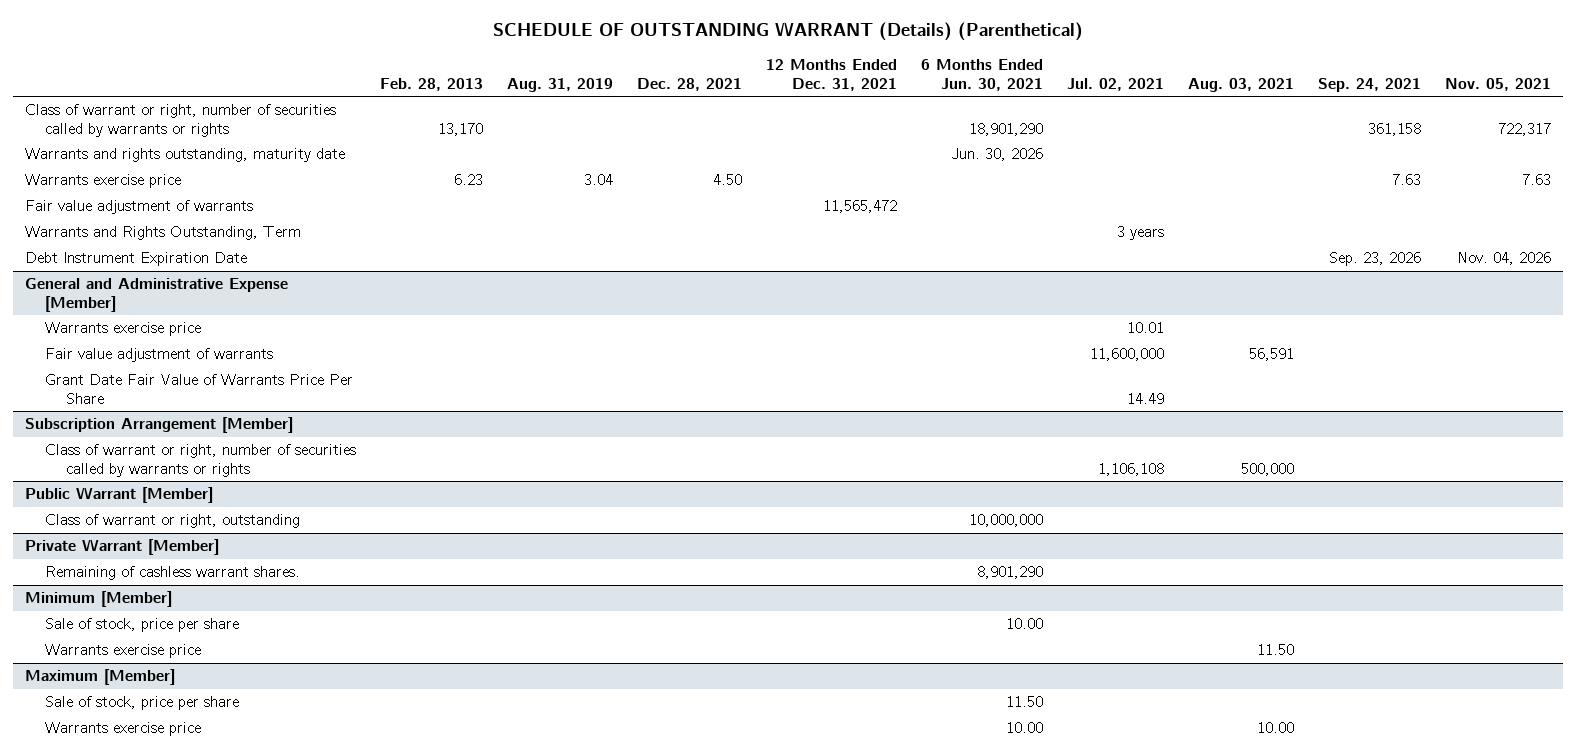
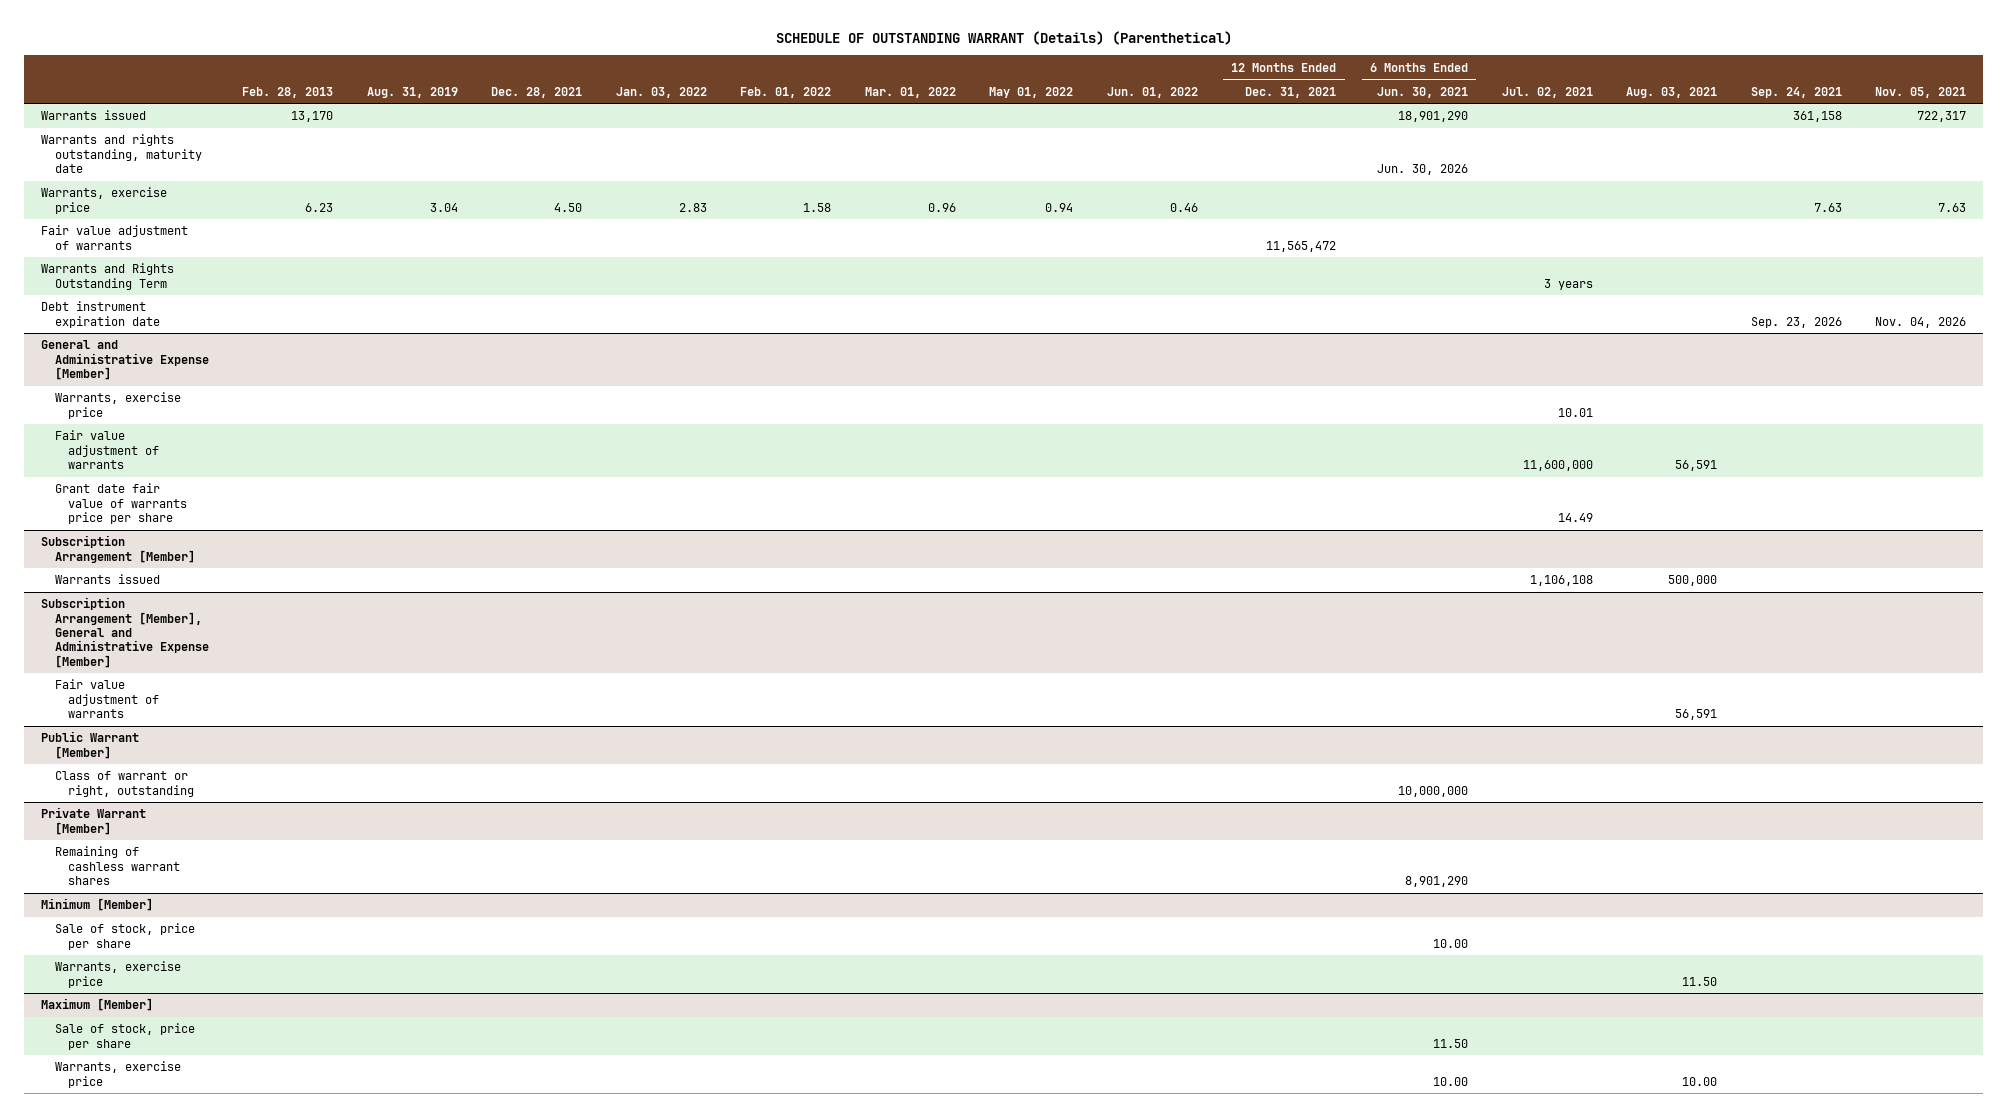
- | Feb. 28, 2013 | Aug. 31, 2019 | Dec. 28, 2021 | 12 Months Ended Dec. 31, 2021 | 6 Months Ended Jun. 30, 2021 | Jul. 02, 2021 | Aug. 03, 2021 | Sep. 24, 2021 | Nov. 05, 2021
+ | Feb. 28, 2013 | Aug. 31, 2019 | Dec. 28, 2021 | Jan. 03, 2022 | Feb. 01, 2022 | Mar. 01, 2022 | May 01, 2022 | Jun. 01, 2022 | 12 Months Ended Dec. 31, 2021 | 6 Months Ended Jun. 30, 2021 | Jul. 02, 2021 | Aug. 03, 2021 | Sep. 24, 2021 | Nov. 05, 2021
- Class of warrant or right, number of securities called by warrants or rights | 13,170 | | | | 18,901,290 | | | 361,158 | 722,317
+ Warrants issued | 13,170 | | | | | | | | | 18,901,290 | | | 361,158 | 722,317
- Warrants exercise price | 6.23 | 3.04 | 4.50 | | | | | 7.63 | 7.63
+ Warrants, exercise price | 6.23 | 3.04 | 4.50 | 2.83 | 1.58 | 0.96 | 0.94 | 0.46 | | | | | 7.63 | 7.63
- Warrants and Rights Outstanding, Term | | | | | | 3 years | | |
- Debt Instrument Expiration Date | | | | | | | | Sep. 23, 2026 | Nov. 04, 2026
+ Warrants and Rights Outstanding Term | | | | | | | | | | | 3 years | | |
+ Debt instrument expiration date | | | | | | | | | | | | | Sep. 23, 2026 | Nov. 04, 2026
@ General and Administrative Expense [Member]
- Warrants exercise price | | | | | | 10.01 | | |
+ Warrants, exercise price | | | | | | | | | | | 10.01 | | |
- Grant Date Fair Value of Warrants Price Per Share | | | | | | 14.49 | | |
+ Grant date fair value of warrants price per share | | | | | | | | | | | 14.49 | | |
@ Subscription Arrangement [Member]
- Class of warrant or right, number of securities called by warrants or rights | | | | | | 1,106,108 | 500,000 | |
+ Warrants issued | | | | | | | | | | | 1,106,108 | 500,000 | |
+ Subscription Arrangement [Member], General and Administrative Expense [Member]
+ Fair value adjustment of warrants | | | | | | | | | | | | 56,591 | |
@ Private Warrant [Member]
- Remaining of cashless warrant shares. | | | | | 8,901,290 | | | |
+ Remaining of cashless warrant shares | | | | | | | | | | 8,901,290 | | | |
@ Minimum [Member]
- Warrants exercise price | | | | | | | 11.50 | |
+ Warrants, exercise price | | | | | | | | | | | | 11.50 | |
@ Maximum [Member]
- Warrants exercise price | | | | | 10.00 | | 10.00 | |
+ Warrants, exercise price | | | | | | | | | | 10.00 | | 10.00 | |

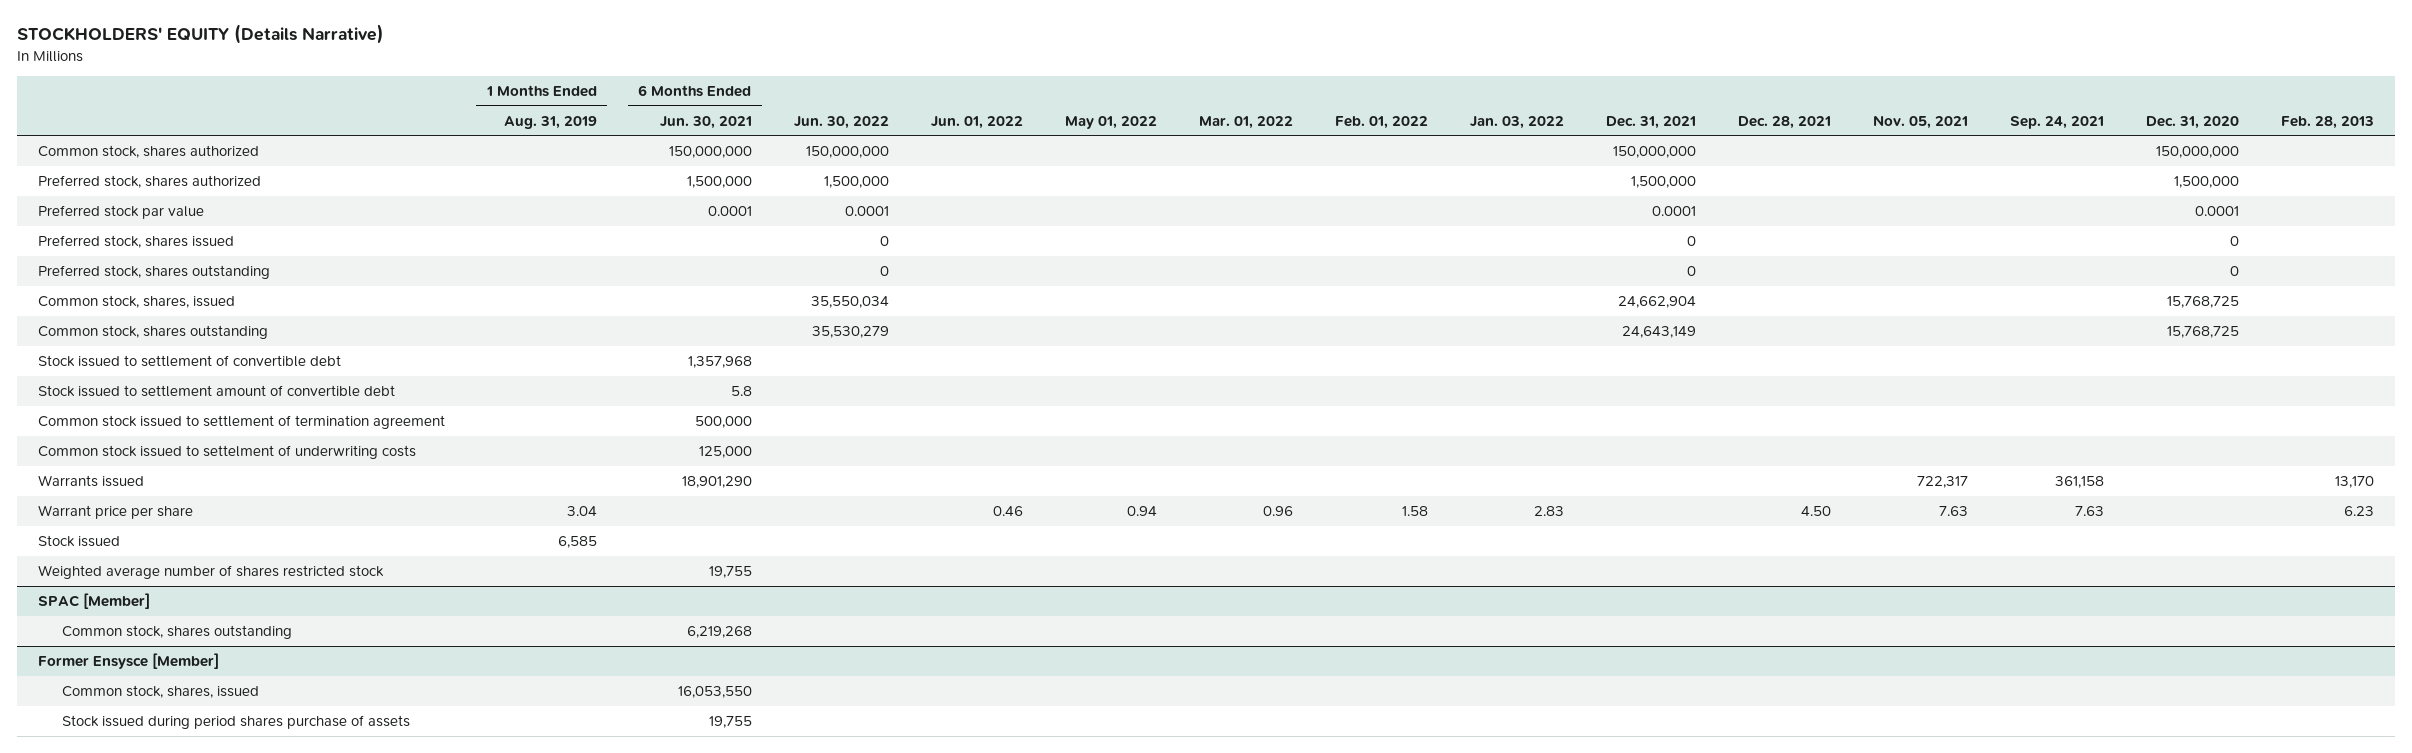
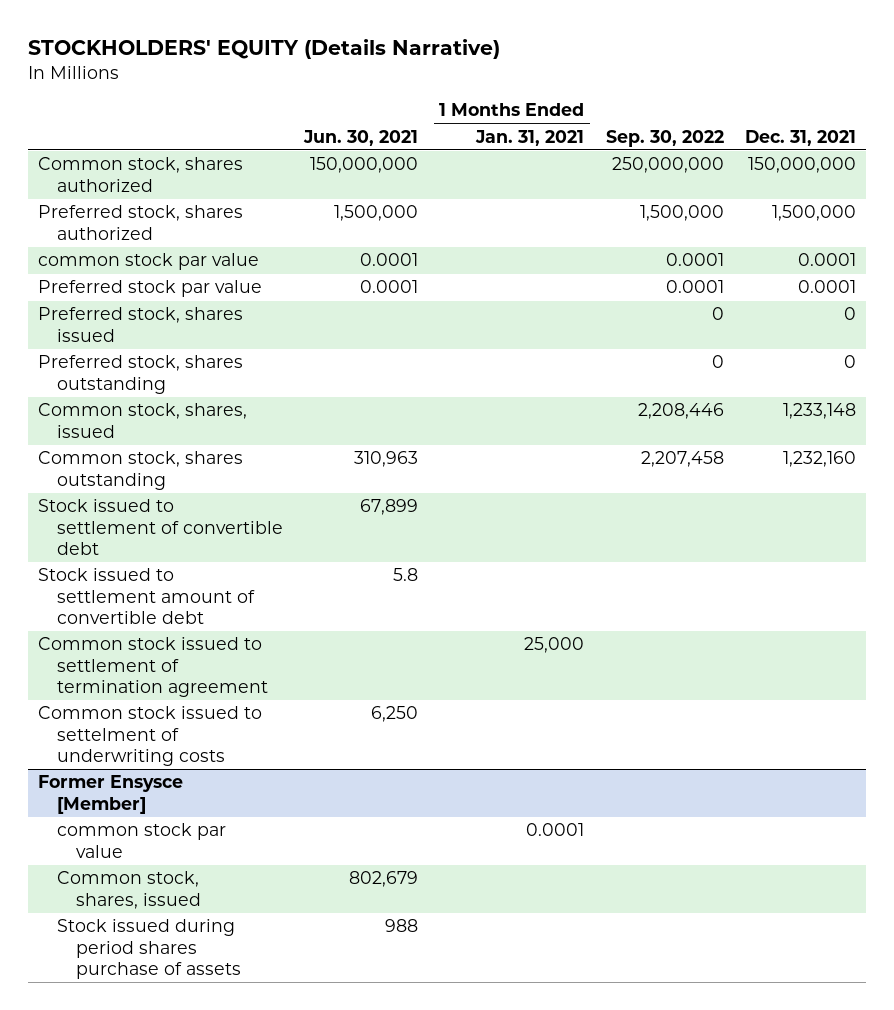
- | 1 Months Ended Aug. 31, 2019 | 6 Months Ended Jun. 30, 2021 | Jun. 30, 2022 | Jun. 01, 2022 | May 01, 2022 | Mar. 01, 2022 | Feb. 01, 2022 | Jan. 03, 2022 | Dec. 31, 2021 | Dec. 28, 2021 | Nov. 05, 2021 | Sep. 24, 2021 | Dec. 31, 2020 | Feb. 28, 2013
+ | Jun. 30, 2021 | 1 Months Ended Jan. 31, 2021 | Sep. 30, 2022 | Dec. 31, 2021
+ common stock par value | 0.0001 | | 0.0001 | 0.0001
- Common stock, shares, issued | | | 35,550,034 | | | | | | 24,662,904 | | | | 15,768,725 |
- Common stock, shares outstanding | | | 35,530,279 | | | | | | 24,643,149 | | | | 15,768,725 |
+ Common stock, shares, issued | | | 2,208,446 | 1,233,148
+ Common stock, shares outstanding | 310,963 | | 2,207,458 | 1,232,160
- Warrants issued | | 18,901,290 | | | | | | | | | 722,317 | 361,158 | | 13,170
- Warrant price per share | 3.04 | | | 0.46 | 0.94 | 0.96 | 1.58 | 2.83 | | 4.50 | 7.63 | 7.63 | | 6.23
- Stock issued | 6,585 | | | | | | | | | | | | |
- Weighted average number of shares restricted stock | | 19,755 | | | | | | | | | | | |
- SPAC [Member]
- Common stock, shares outstanding | | 6,219,268 | | | | | | | | | | | |
@ Former Ensysce [Member]
+ common stock par value | | 0.0001 | |

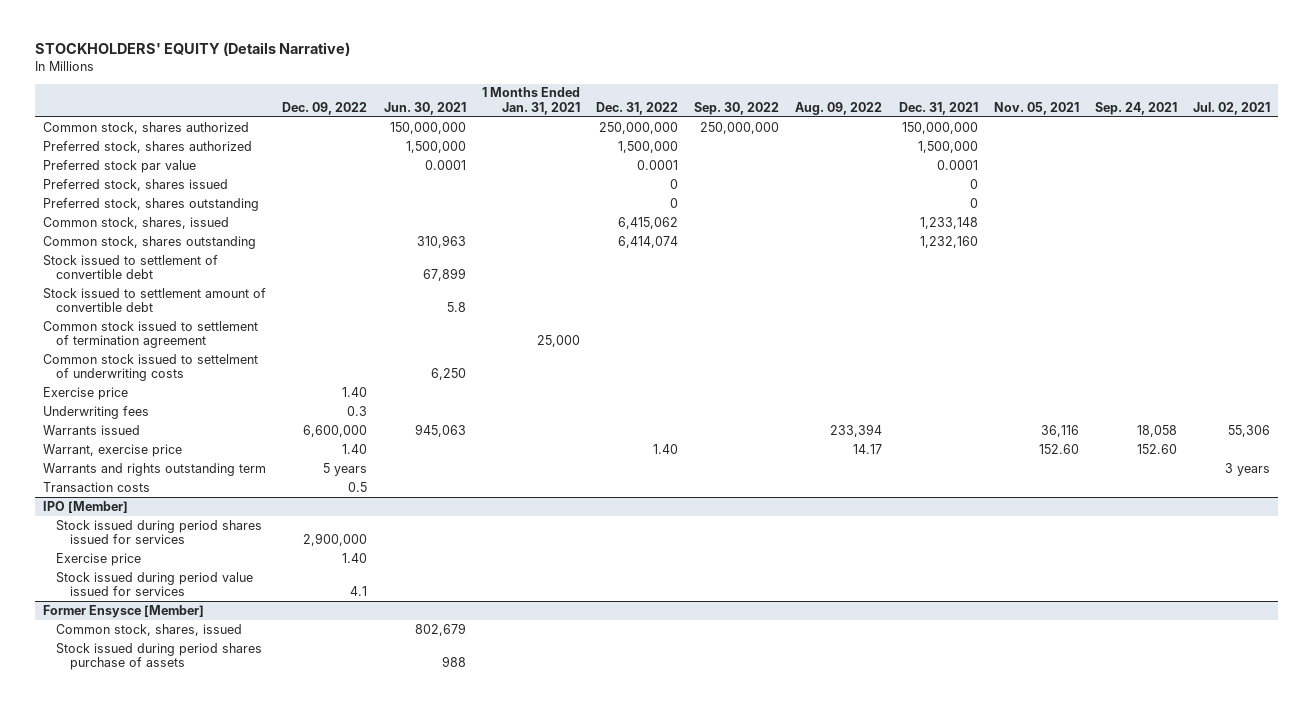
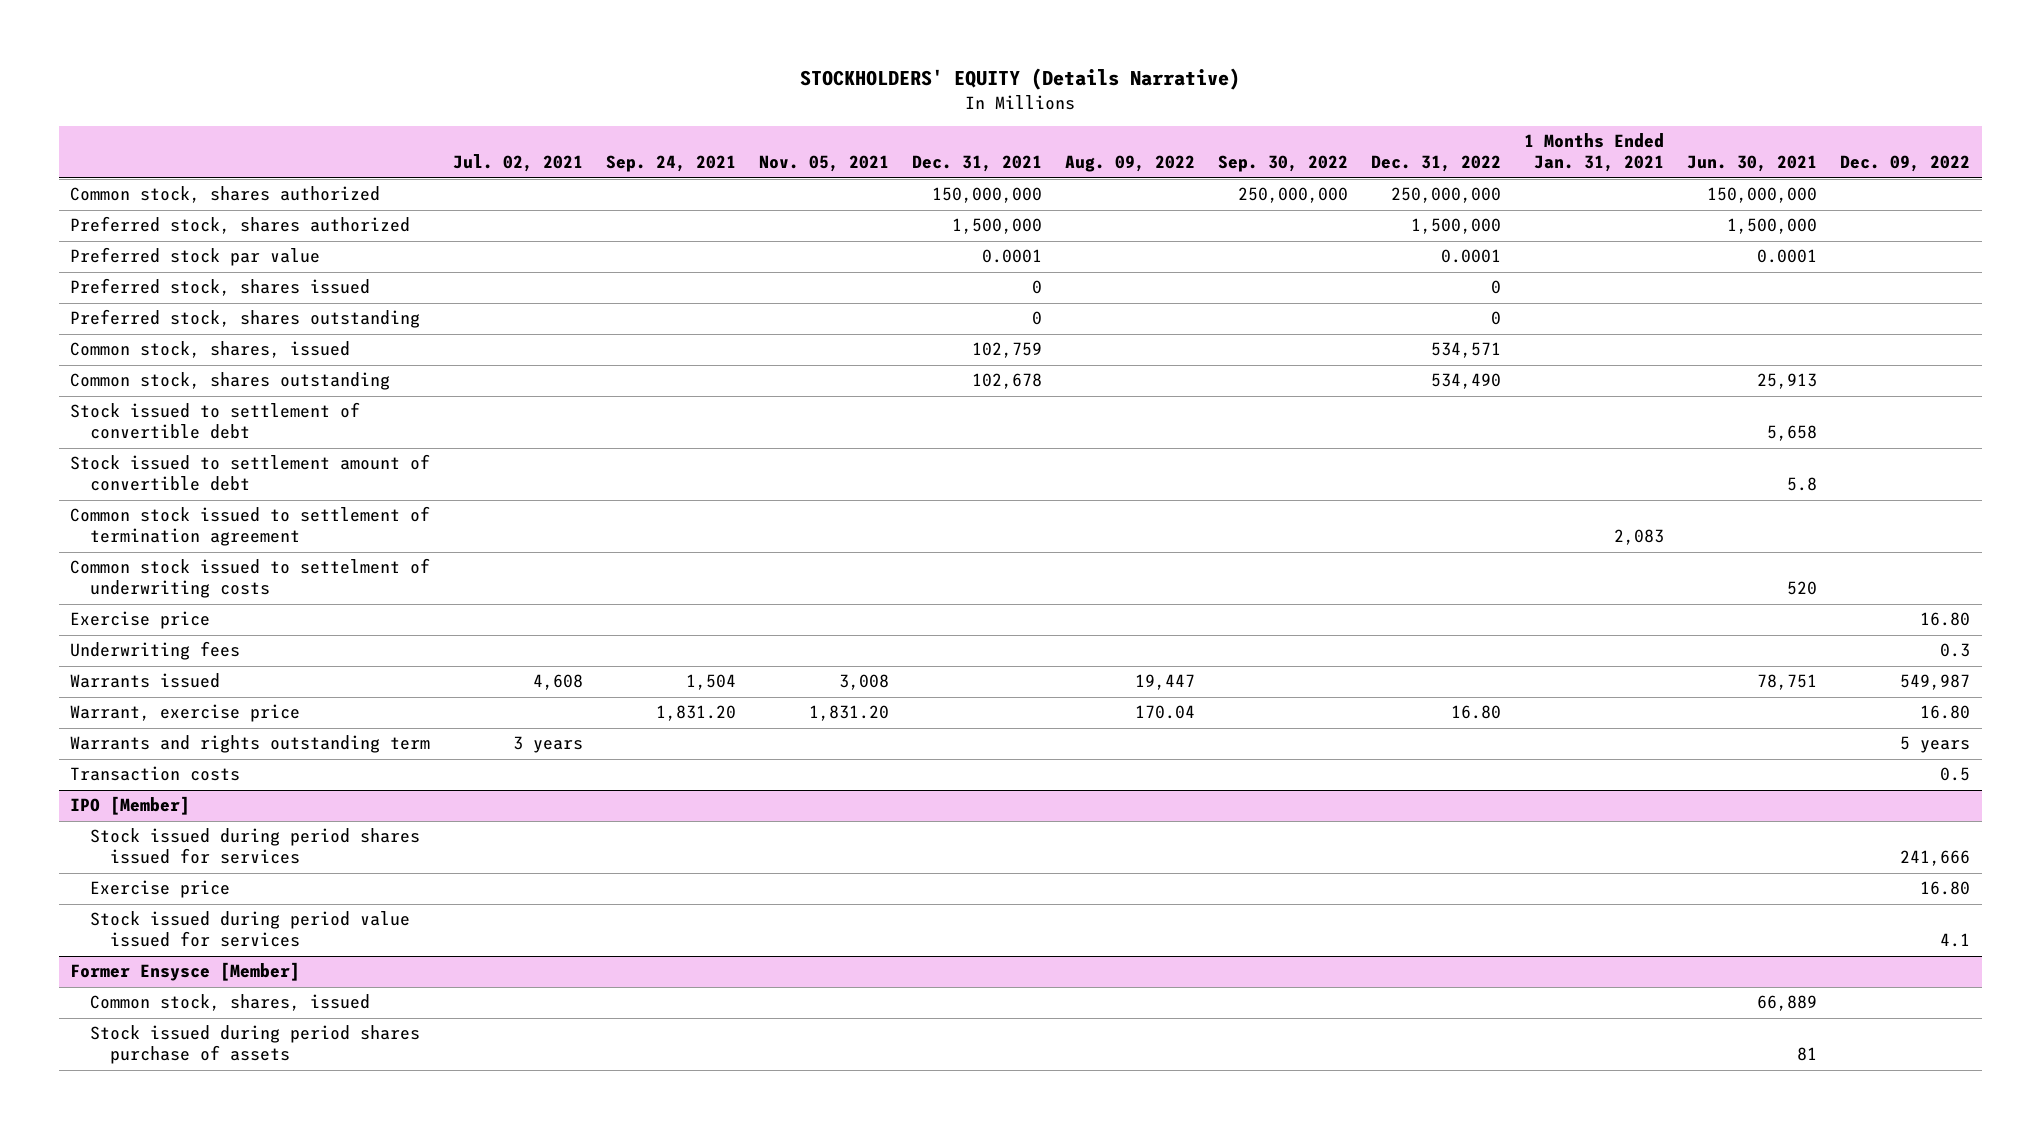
- | Dec. 09, 2022 | Jun. 30, 2021 | 1 Months Ended Jan. 31, 2021 | Dec. 31, 2022 | Sep. 30, 2022 | Aug. 09, 2022 | Dec. 31, 2021 | Nov. 05, 2021 | Sep. 24, 2021 | Jul. 02, 2021
+ | Jul. 02, 2021 | Sep. 24, 2021 | Nov. 05, 2021 | Dec. 31, 2021 | Aug. 09, 2022 | Sep. 30, 2022 | Dec. 31, 2022 | 1 Months Ended Jan. 31, 2021 | Jun. 30, 2021 | Dec. 09, 2022
- Common stock, shares, issued | | | | 6,415,062 | | | 1,233,148 | | |
- Common stock, shares outstanding | | 310,963 | | 6,414,074 | | | 1,232,160 | | |
- Stock issued to settlement of convertible debt | | 67,899 | | | | | | | |
+ Common stock, shares, issued | | | | 102,759 | | | 534,571 | | |
+ Common stock, shares outstanding | | | | 102,678 | | | 534,490 | | 25,913 |
+ Stock issued to settlement of convertible debt | | | | | | | | | 5,658 |
- Common stock issued to settlement of termination agreement | | | 25,000 | | | | | | |
- Common stock issued to settelment of underwriting costs | | 6,250 | | | | | | | |
- Exercise price | 1.40 | | | | | | | | |
+ Common stock issued to settlement of termination agreement | | | | | | | | 2,083 | |
+ Common stock issued to settelment of underwriting costs | | | | | | | | | 520 |
+ Exercise price | | | | | | | | | | 16.80
- Warrants issued | 6,600,000 | 945,063 | | | | 233,394 | | 36,116 | 18,058 | 55,306
- Warrant, exercise price | 1.40 | | | 1.40 | | 14.17 | | 152.60 | 152.60 |
+ Warrants issued | 4,608 | 1,504 | 3,008 | | 19,447 | | | | 78,751 | 549,987
+ Warrant, exercise price | | 1,831.20 | 1,831.20 | | 170.04 | | 16.80 | | | 16.80
@ IPO [Member]
- Stock issued during period shares issued for services | 2,900,000 | | | | | | | | |
- Exercise price | 1.40 | | | | | | | | |
+ Stock issued during period shares issued for services | | | | | | | | | | 241,666
+ Exercise price | | | | | | | | | | 16.80
@ Former Ensysce [Member]
- Common stock, shares, issued | | 802,679 | | | | | | | |
- Stock issued during period shares purchase of assets | | 988 | | | | | | | |
+ Common stock, shares, issued | | | | | | | | | 66,889 |
+ Stock issued during period shares purchase of assets | | | | | | | | | 81 |

